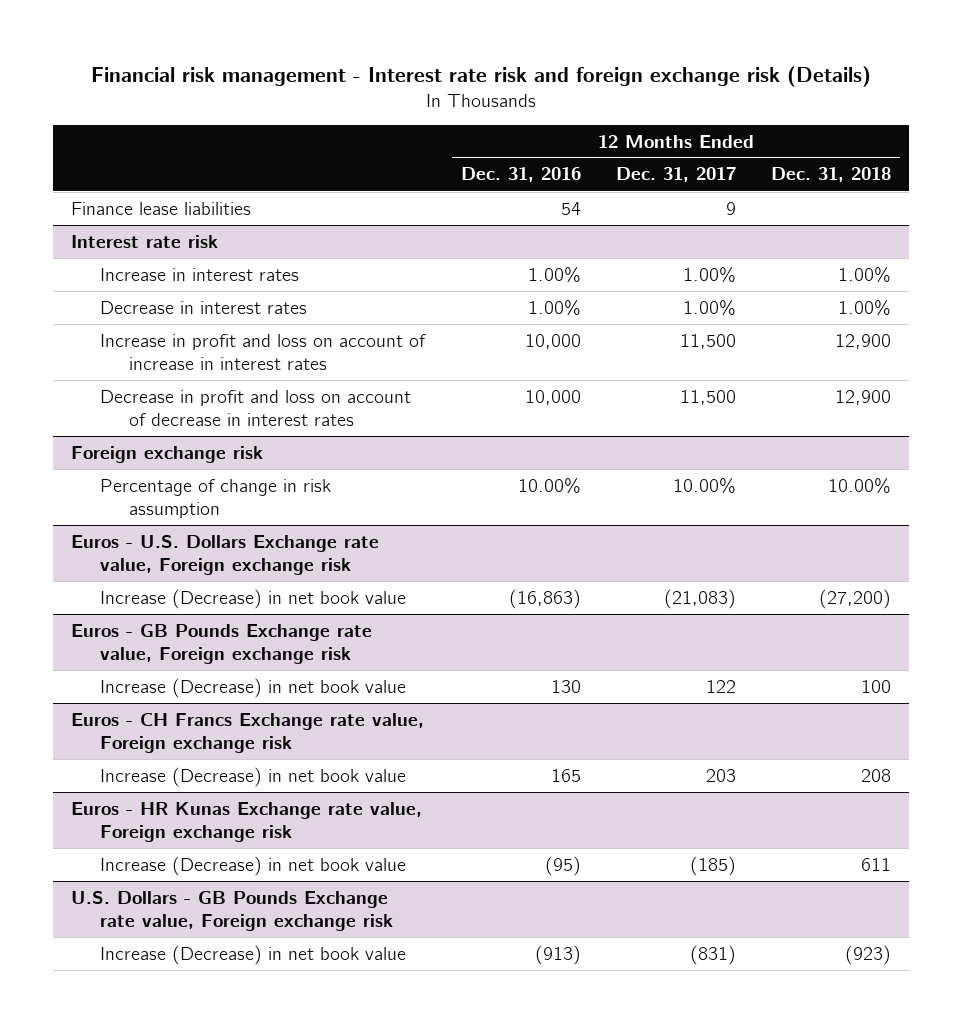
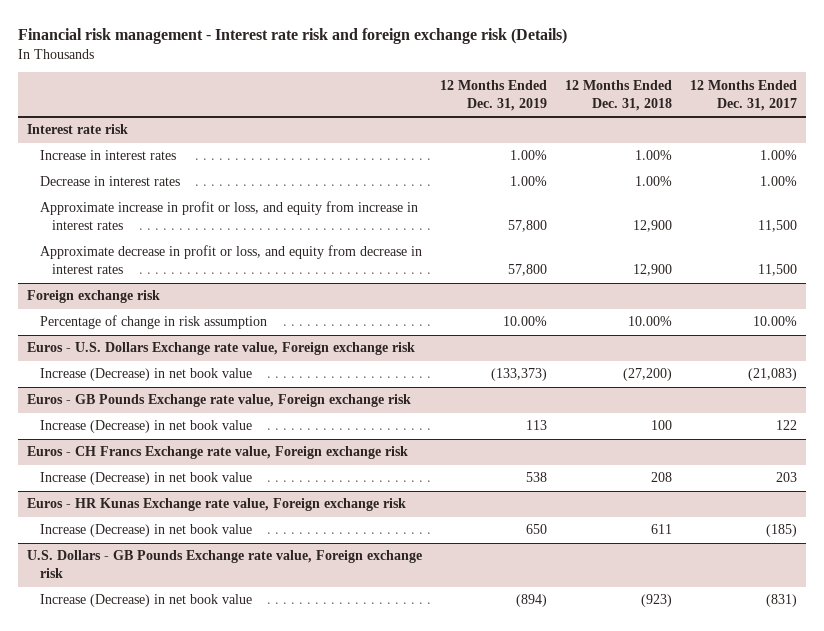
- | 12 Months Ended Dec. 31, 2016 | 12 Months Ended Dec. 31, 2017 | 12 Months Ended Dec. 31, 2018
+ | 12 Months Ended Dec. 31, 2019 | 12 Months Ended Dec. 31, 2018 | 12 Months Ended Dec. 31, 2017
- Finance lease liabilities | 54 | 9 |
@ Interest rate risk
- Increase in profit and loss on account of increase in interest rates | 10,000 | 11,500 | 12,900
- Decrease in profit and loss on account of decrease in interest rates | 10,000 | 11,500 | 12,900
+ Approximate increase in profit or loss, and equity from increase in interest rates | 57,800 | 12,900 | 11,500
+ Approximate decrease in profit or loss, and equity from decrease in interest rates | 57,800 | 12,900 | 11,500

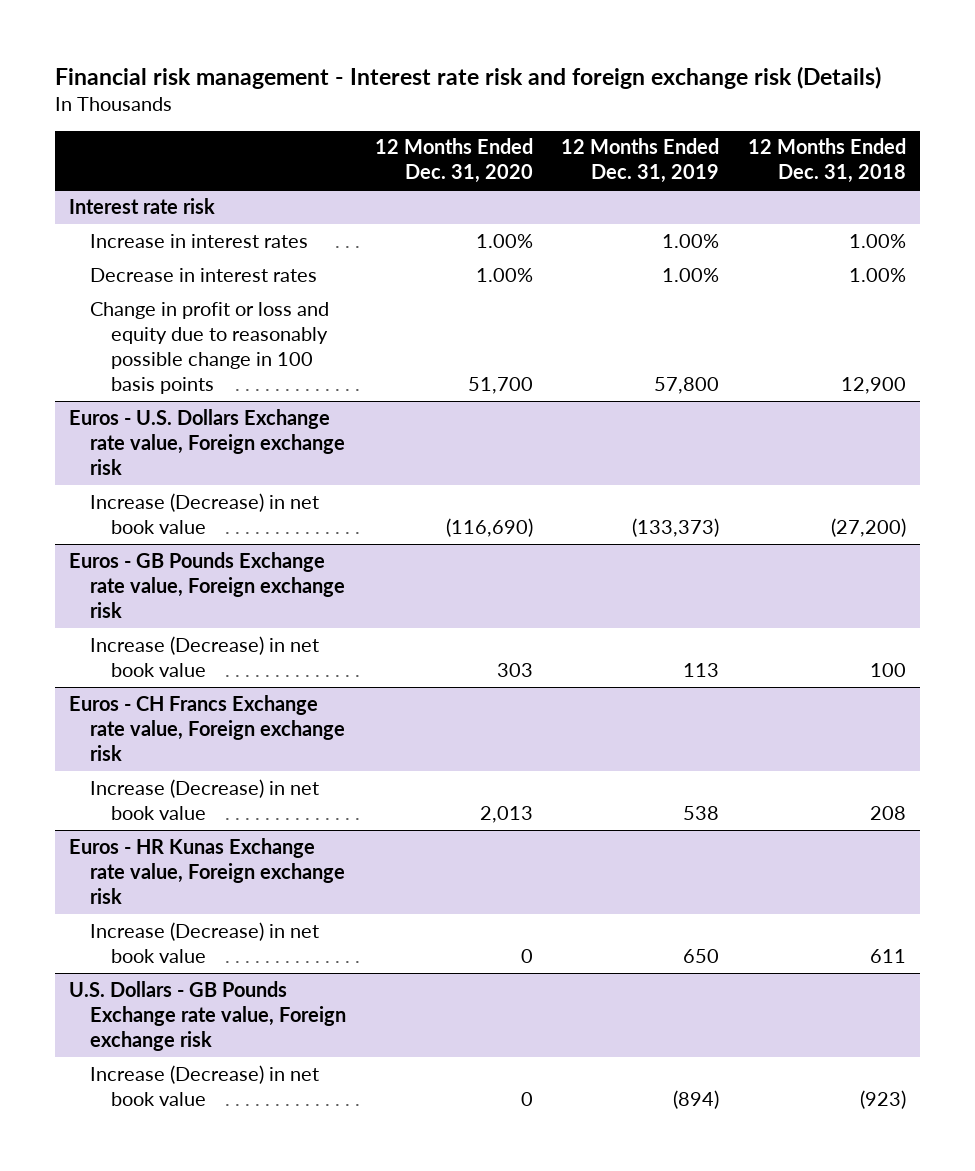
- | 12 Months Ended Dec. 31, 2019 | 12 Months Ended Dec. 31, 2018 | 12 Months Ended Dec. 31, 2017
+ | 12 Months Ended Dec. 31, 2020 | 12 Months Ended Dec. 31, 2019 | 12 Months Ended Dec. 31, 2018
@ Interest rate risk
- Approximate increase in profit or loss, and equity from increase in interest rates | 57,800 | 12,900 | 11,500
- Approximate decrease in profit or loss, and equity from decrease in interest rates | 57,800 | 12,900 | 11,500
- Foreign exchange risk
- Percentage of change in risk assumption | 10.00% | 10.00% | 10.00%
@ Interest rate risk
+ Change in profit or loss and equity due to reasonably possible change in 100 basis points | 51,700 | 57,800 | 12,900

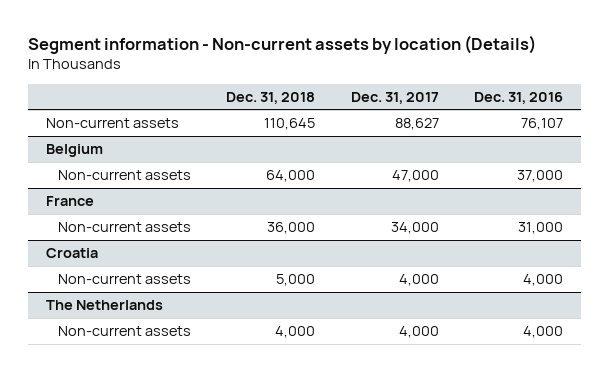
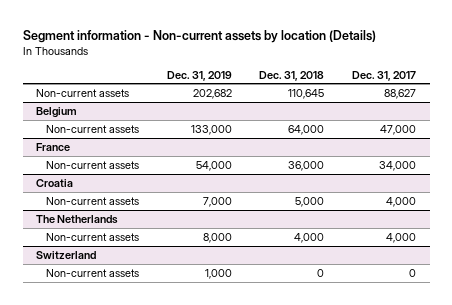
- | Dec. 31, 2018 | Dec. 31, 2017 | Dec. 31, 2016
+ | Dec. 31, 2019 | Dec. 31, 2018 | Dec. 31, 2017
+ Switzerland
+ Non-current assets | 1,000 | 0 | 0

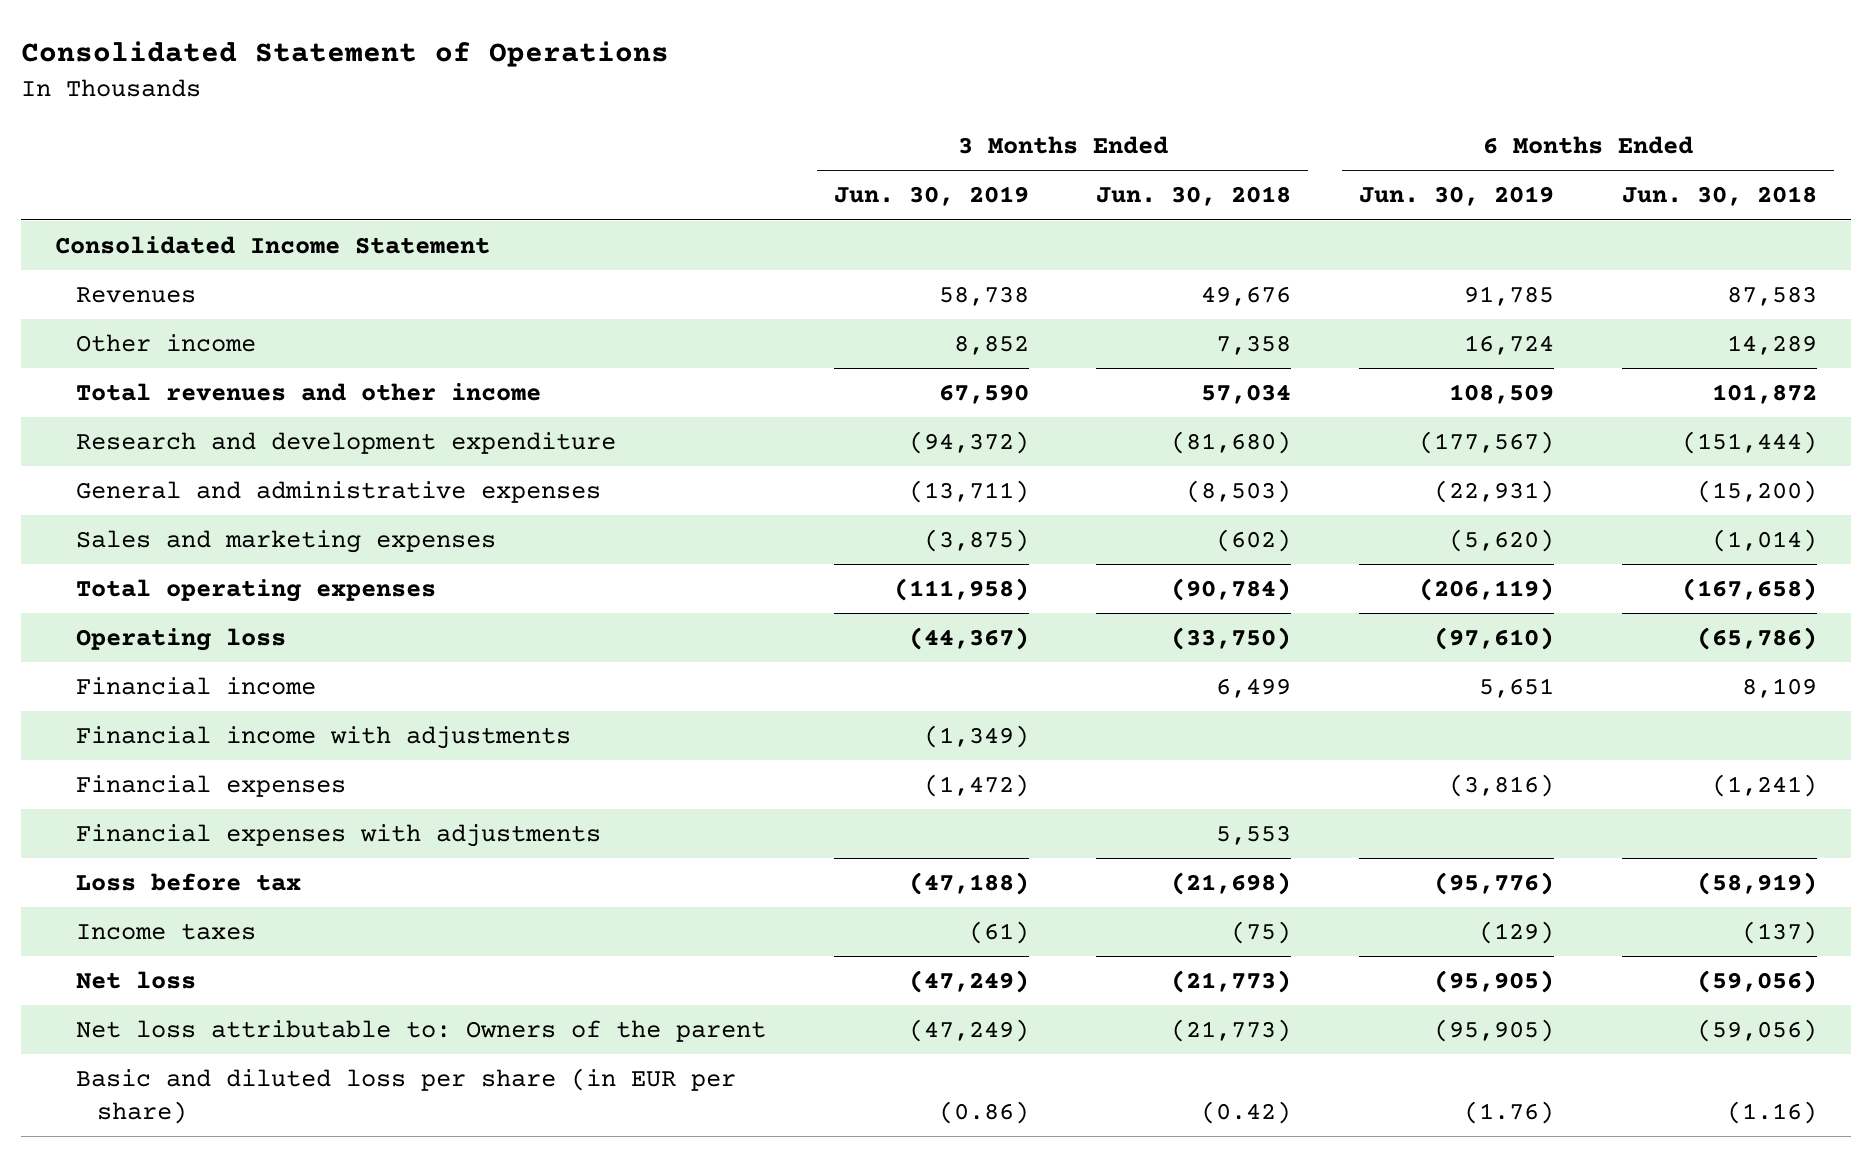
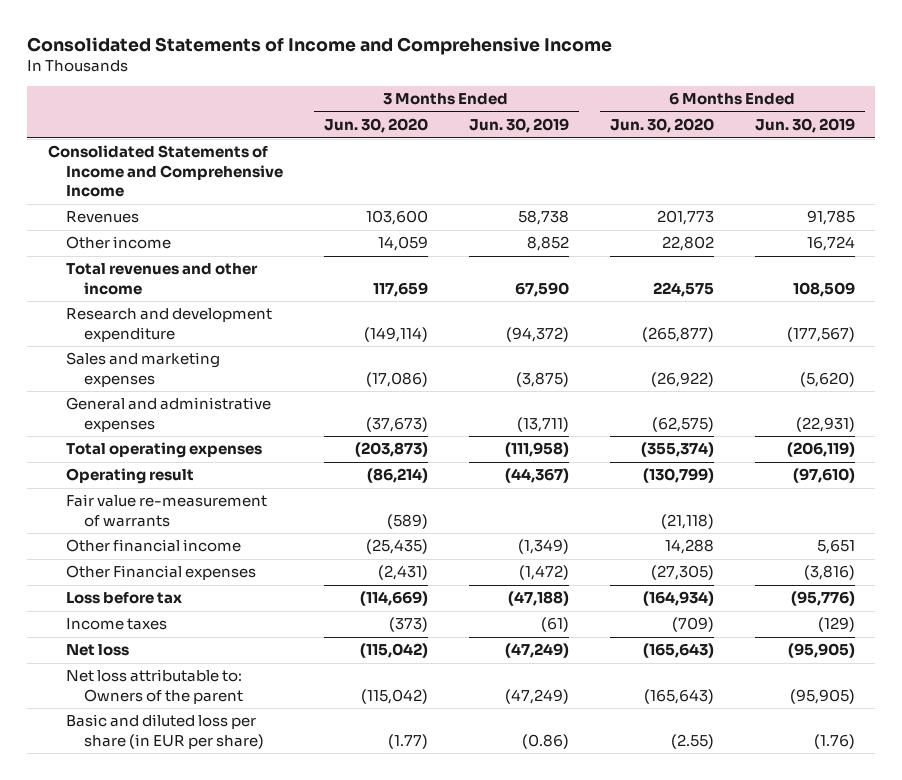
- Consolidated Statement of Operations
+ Consolidated Statements of Income and Comprehensive Income
- | 3 Months Ended Jun. 30, 2019 | 3 Months Ended Jun. 30, 2018 | 6 Months Ended Jun. 30, 2019 | 6 Months Ended Jun. 30, 2018
+ | 3 Months Ended Jun. 30, 2020 | 3 Months Ended Jun. 30, 2019 | 6 Months Ended Jun. 30, 2020 | 6 Months Ended Jun. 30, 2019
- Consolidated Income Statement
+ Consolidated Statements of Income and Comprehensive Income
moved down: General and administrative expenses | (37,673) | (13,711) | (62,575) | (22,931)
- Operating loss | (44,367) | (33,750) | (97,610) | (65,786)
- Financial income | | 6,499 | 5,651 | 8,109
- Financial income with adjustments | (1,349) | | |
- Financial expenses | (1,472) | | (3,816) | (1,241)
- Financial expenses with adjustments | | 5,553 | |
+ Operating result | (86,214) | (44,367) | (130,799) | (97,610)
+ Fair value re-measurement of warrants | (589) | | (21,118) |
+ Other financial income | (25,435) | (1,349) | 14,288 | 5,651
+ Other Financial expenses | (2,431) | (1,472) | (27,305) | (3,816)

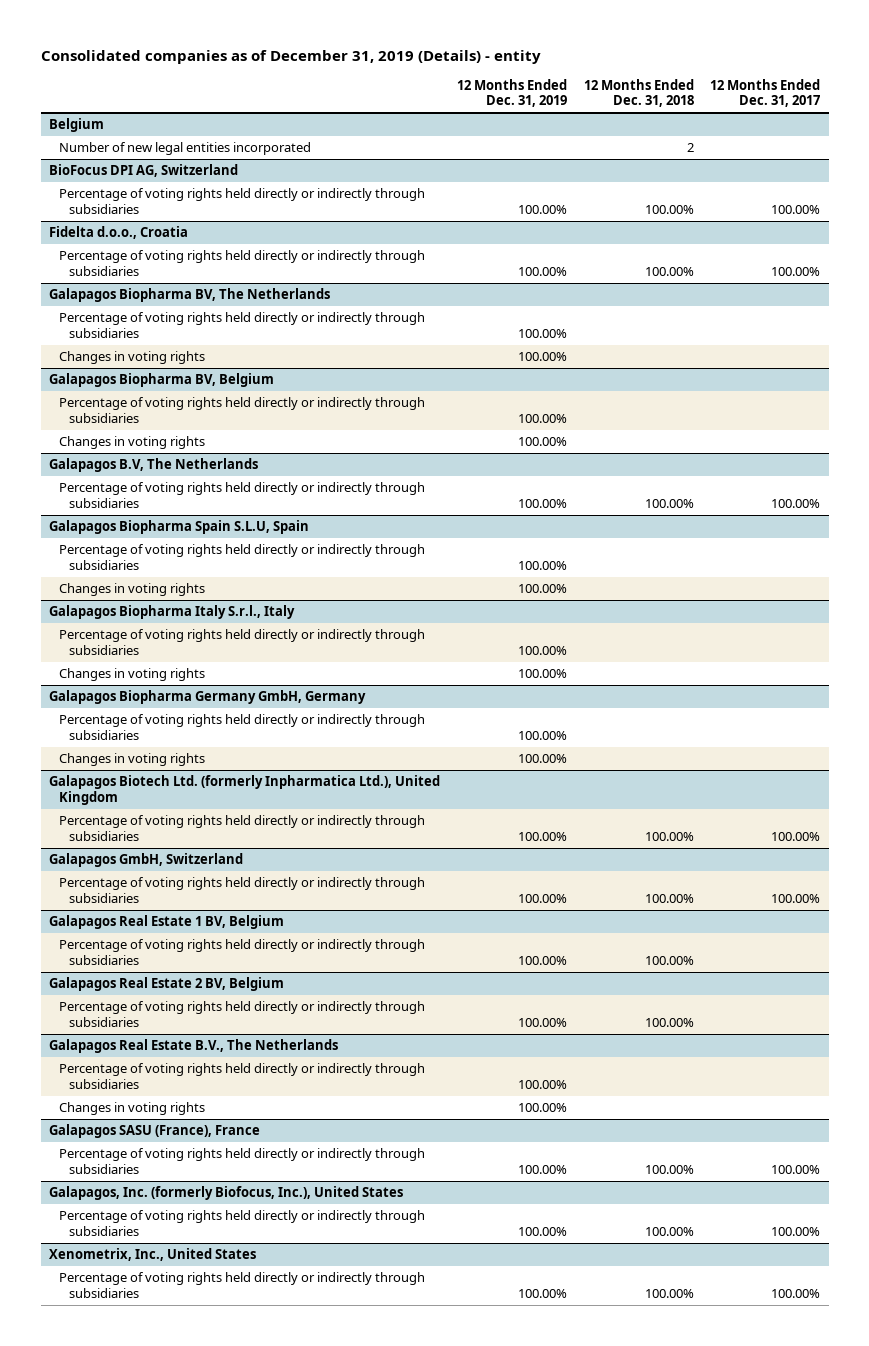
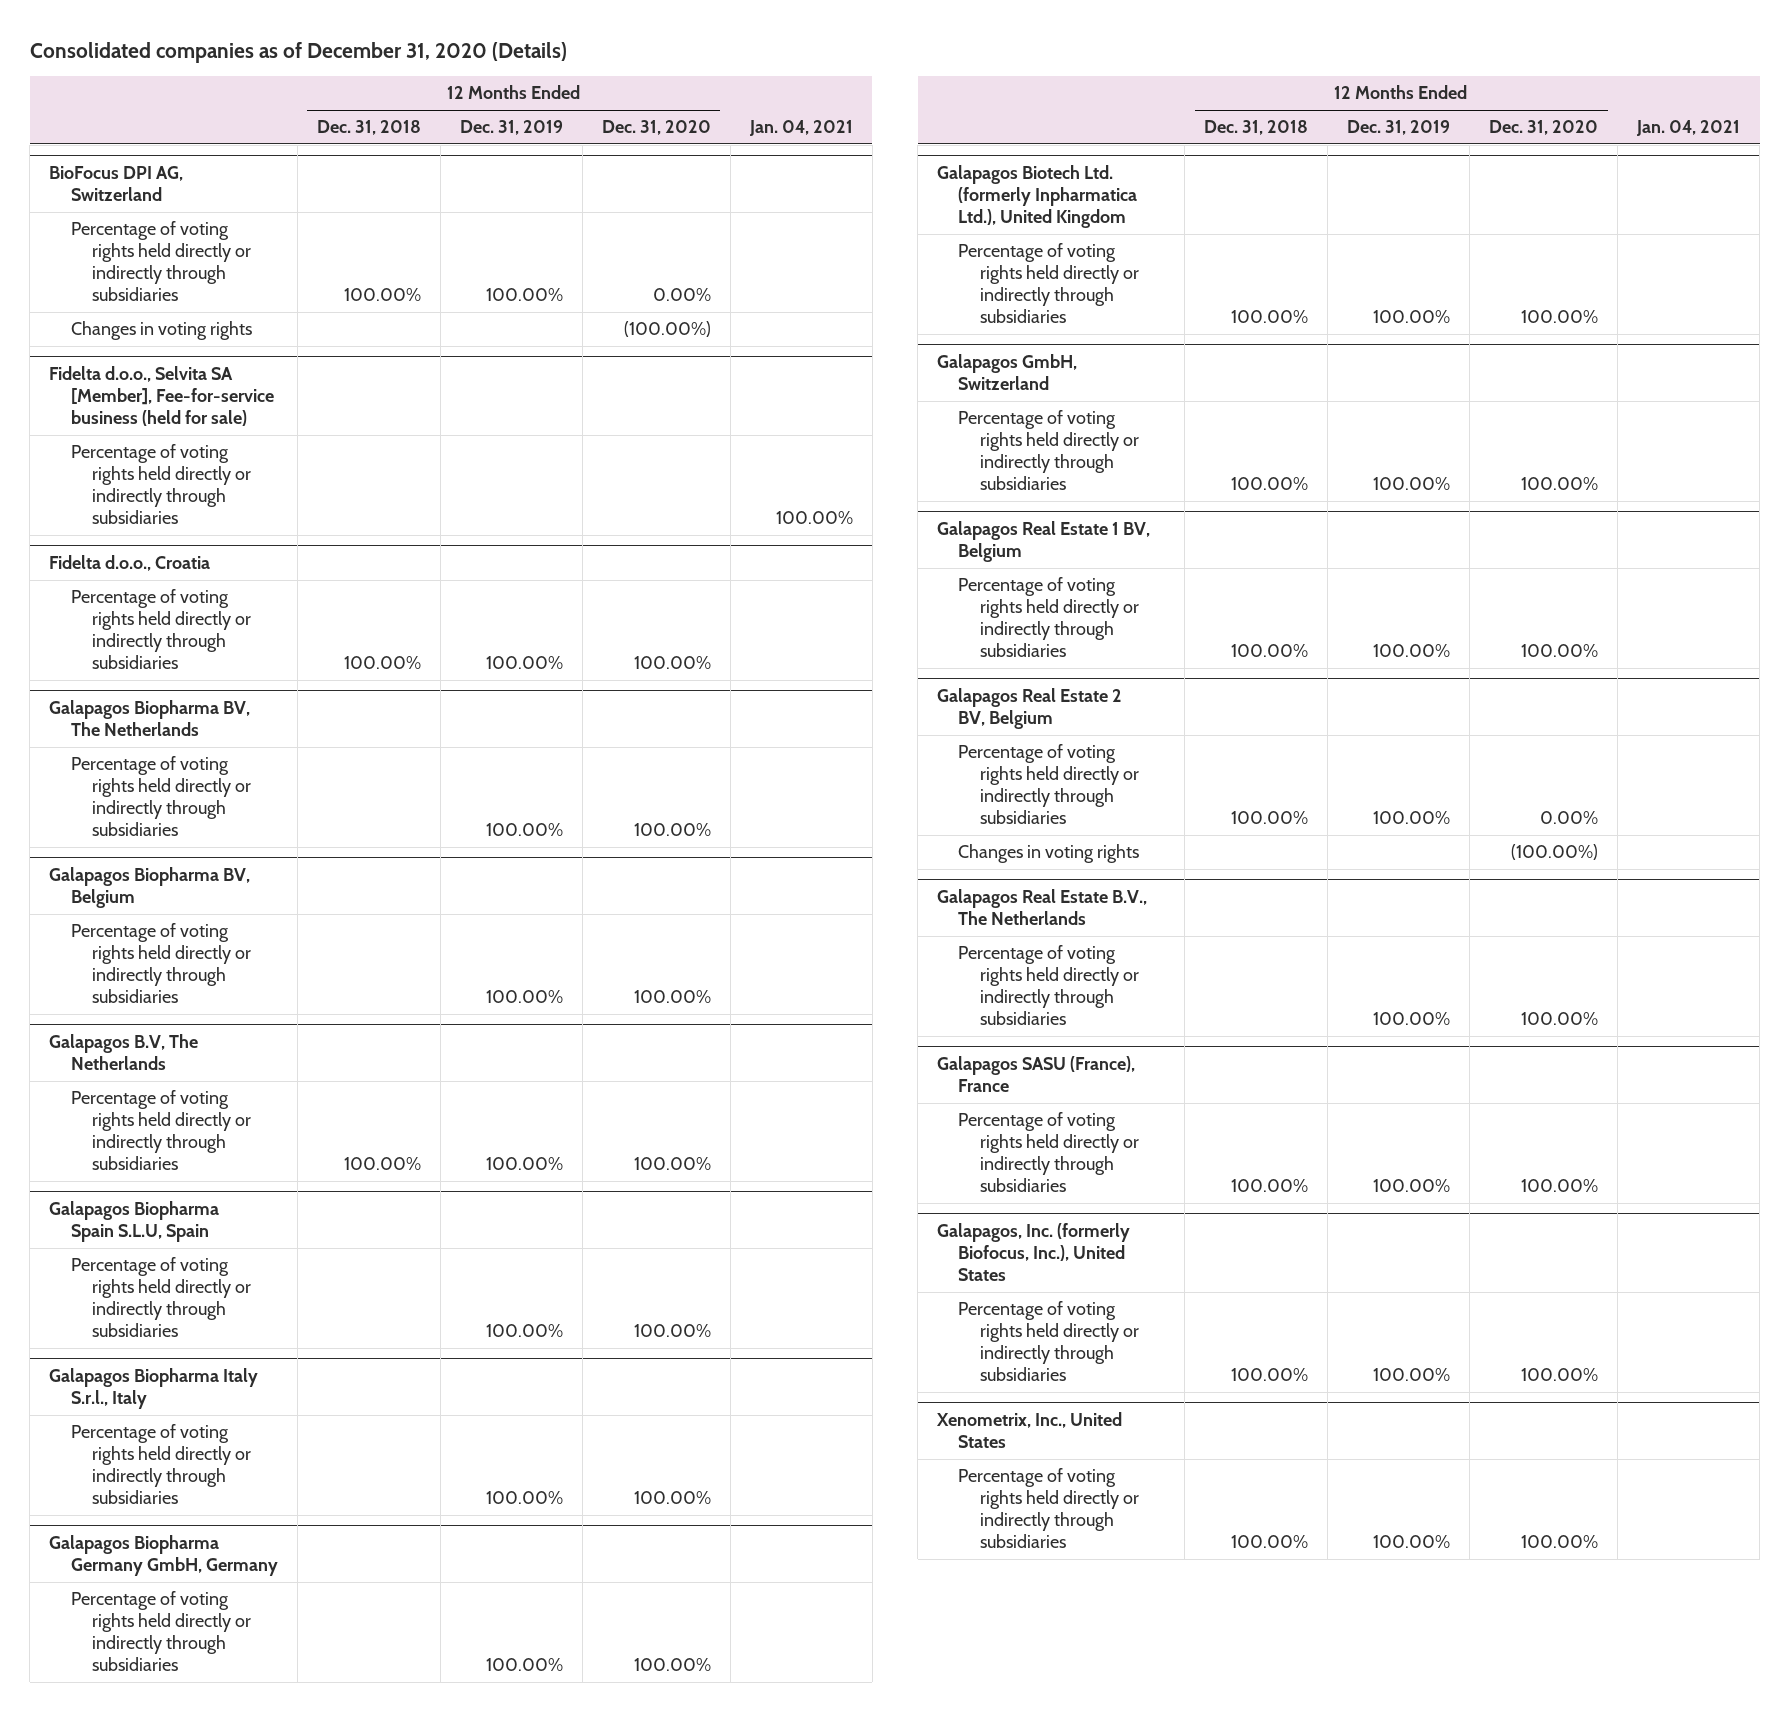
- Consolidated companies as of December 31, 2019 (Details) - entity
+ Consolidated companies as of December 31, 2020 (Details)
- | 12 Months Ended Dec. 31, 2019 | 12 Months Ended Dec. 31, 2018 | 12 Months Ended Dec. 31, 2017
+ | 12 Months Ended Dec. 31, 2018 | 12 Months Ended Dec. 31, 2019 | 12 Months Ended Dec. 31, 2020 | Jan. 04, 2021
- Belgium
- Number of new legal entities incorporated | | 2 |
@ BioFocus DPI AG, Switzerland
+ Changes in voting rights | | | (100.00%) |
+ Fidelta d.o.o., Selvita SA [Member], Fee-for-service business (held for sale)
+ Percentage of voting rights held directly or indirectly through subsidiaries | | | | 100.00%
@ Galapagos Biopharma BV, The Netherlands
- Changes in voting rights | 100.00% | |
@ Galapagos Biopharma BV, Belgium
- Changes in voting rights | 100.00% | |
@ Galapagos Biopharma Spain S.L.U, Spain
- Changes in voting rights | 100.00% | |
@ Galapagos Biopharma Italy S.r.l., Italy
- Changes in voting rights | 100.00% | |
@ Galapagos Biopharma Germany GmbH, Germany
- Changes in voting rights | 100.00% | |
@ Galapagos Real Estate 2 BV, Belgium
+ Changes in voting rights | | | (100.00%) |
@ Galapagos Real Estate B.V., The Netherlands
- Changes in voting rights | 100.00% | |

